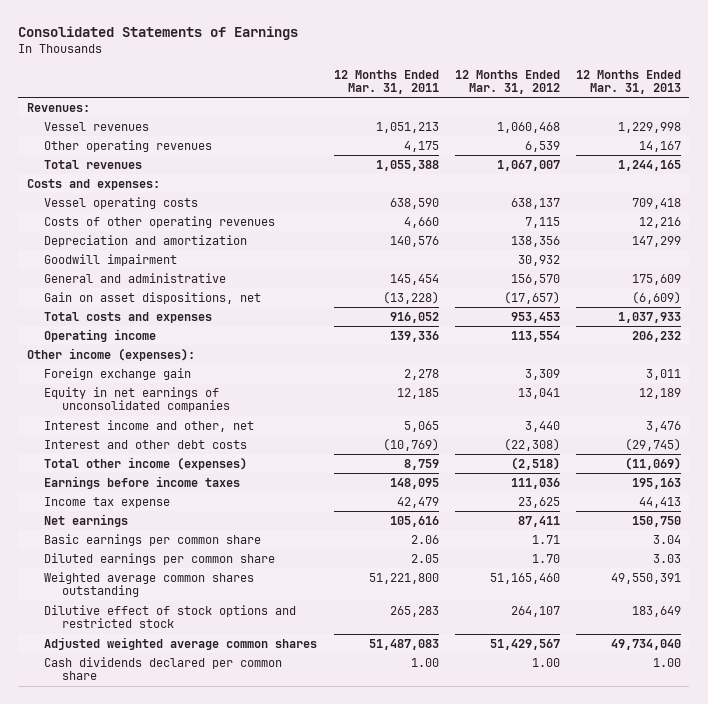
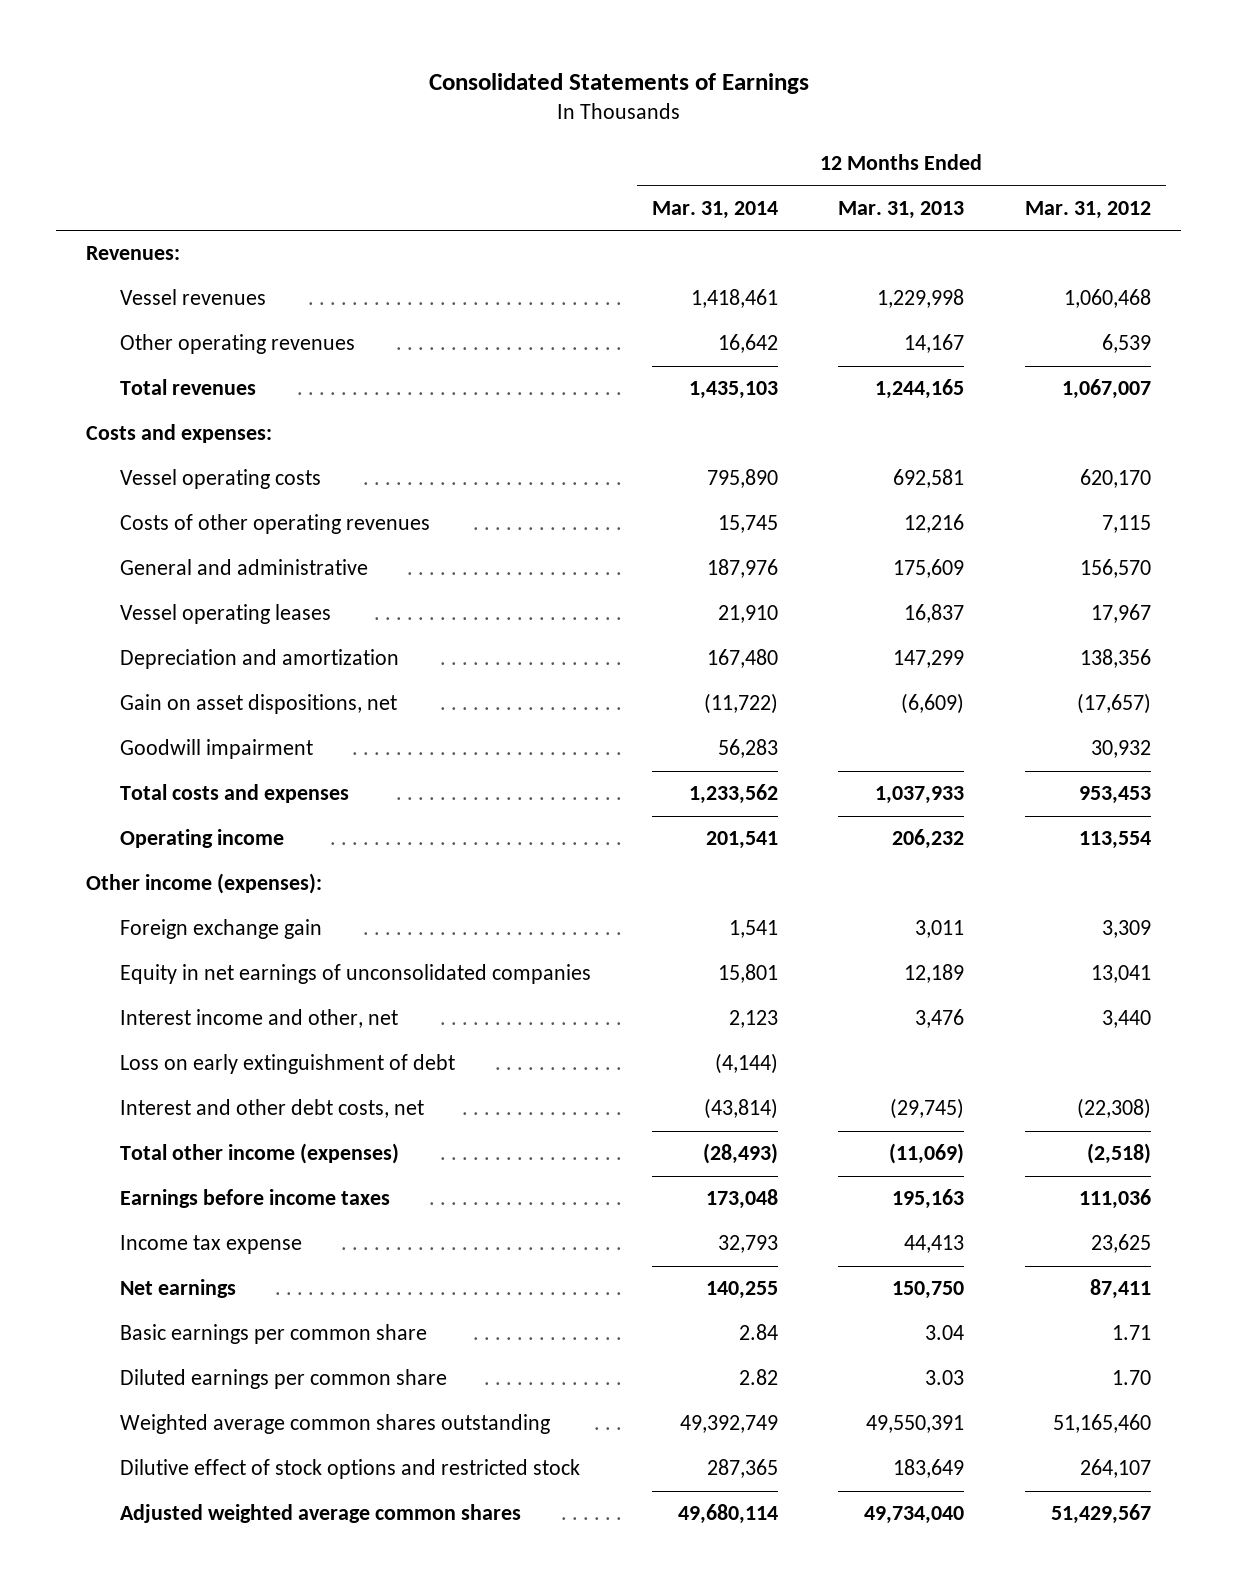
- | 12 Months Ended Mar. 31, 2011 | 12 Months Ended Mar. 31, 2012 | 12 Months Ended Mar. 31, 2013
+ | 12 Months Ended Mar. 31, 2014 | 12 Months Ended Mar. 31, 2013 | 12 Months Ended Mar. 31, 2012
- Vessel operating costs | 638,590 | 638,137 | 709,418
+ Vessel operating costs | 795,890 | 692,581 | 620,170
+ Vessel operating leases | 21,910 | 16,837 | 17,967
moved down: Depreciation and amortization | 167,480 | 147,299 | 138,356
moved down: Goodwill impairment | 56,283 | | 30,932
- Interest and other debt costs | (10,769) | (22,308) | (29,745)
+ Loss on early extinguishment of debt | (4,144) | |
+ Interest and other debt costs, net | (43,814) | (29,745) | (22,308)
- Cash dividends declared per common share | 1.00 | 1.00 | 1.00

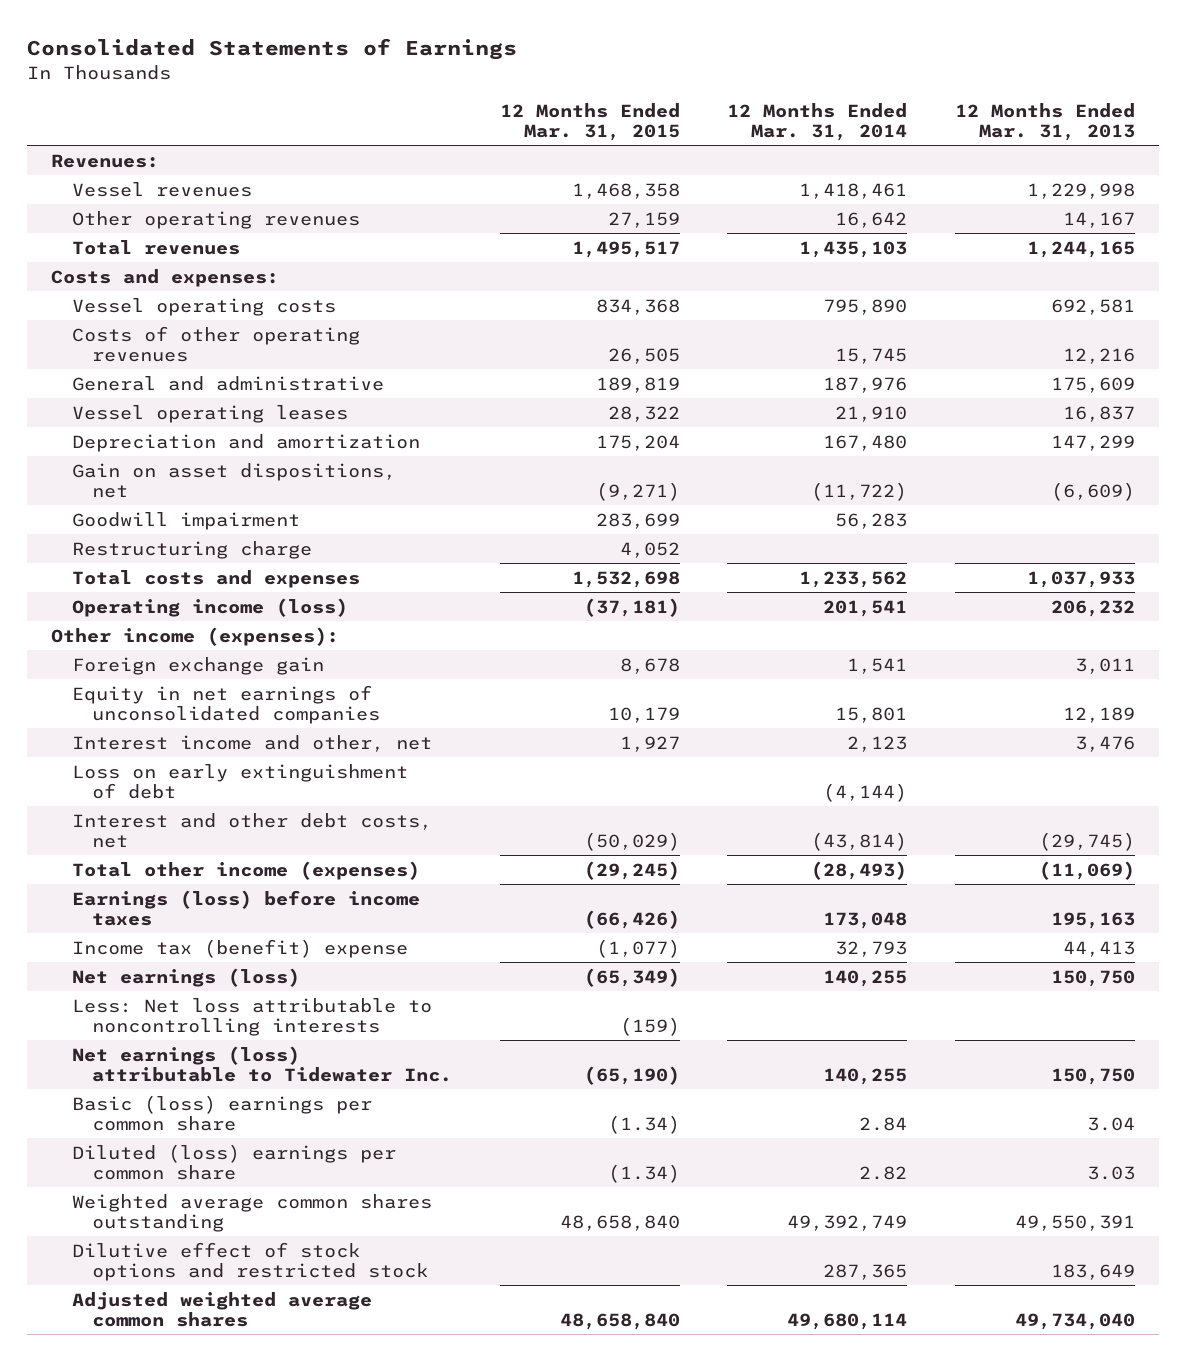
- | 12 Months Ended Mar. 31, 2014 | 12 Months Ended Mar. 31, 2013 | 12 Months Ended Mar. 31, 2012
+ | 12 Months Ended Mar. 31, 2015 | 12 Months Ended Mar. 31, 2014 | 12 Months Ended Mar. 31, 2013
+ Restructuring charge | 4,052 | |
- Operating income | 201,541 | 206,232 | 113,554
+ Operating income (loss) | (37,181) | 201,541 | 206,232
- Earnings before income taxes | 173,048 | 195,163 | 111,036
- Income tax expense | 32,793 | 44,413 | 23,625
- Net earnings | 140,255 | 150,750 | 87,411
- Basic earnings per common share | 2.84 | 3.04 | 1.71
- Diluted earnings per common share | 2.82 | 3.03 | 1.70
+ Earnings (loss) before income taxes | (66,426) | 173,048 | 195,163
+ Income tax (benefit) expense | (1,077) | 32,793 | 44,413
+ Net earnings (loss) | (65,349) | 140,255 | 150,750
+ Less: Net loss attributable to noncontrolling interests | (159) | |
+ Net earnings (loss) attributable to Tidewater Inc. | (65,190) | 140,255 | 150,750
+ Basic (loss) earnings per common share | (1.34) | 2.84 | 3.04
+ Diluted (loss) earnings per common share | (1.34) | 2.82 | 3.03

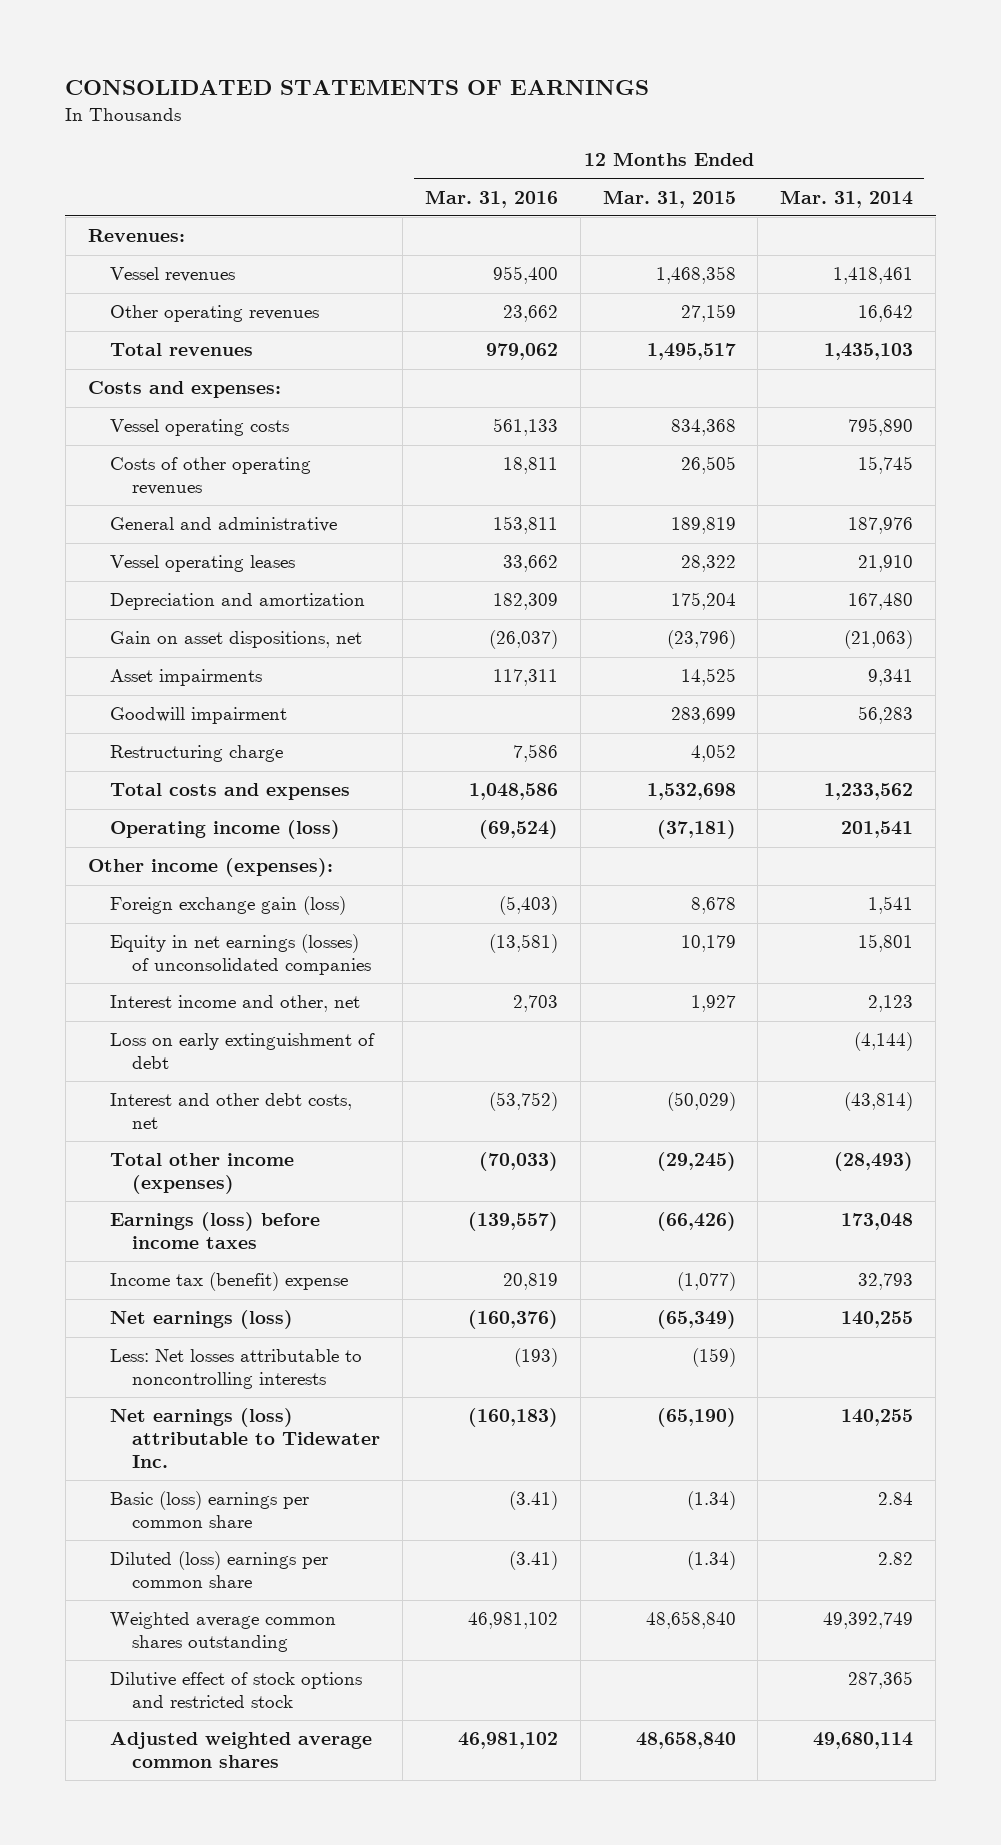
- Consolidated Statements of Earnings
+ CONSOLIDATED STATEMENTS OF EARNINGS
- | 12 Months Ended Mar. 31, 2015 | 12 Months Ended Mar. 31, 2014 | 12 Months Ended Mar. 31, 2013
+ | 12 Months Ended Mar. 31, 2016 | 12 Months Ended Mar. 31, 2015 | 12 Months Ended Mar. 31, 2014
- Gain on asset dispositions, net | (9,271) | (11,722) | (6,609)
+ Gain on asset dispositions, net | (26,037) | (23,796) | (21,063)
+ Asset impairments | 117,311 | 14,525 | 9,341
- Foreign exchange gain | 8,678 | 1,541 | 3,011
- Equity in net earnings of unconsolidated companies | 10,179 | 15,801 | 12,189
+ Foreign exchange gain (loss) | (5,403) | 8,678 | 1,541
+ Equity in net earnings (losses) of unconsolidated companies | (13,581) | 10,179 | 15,801
- Less: Net loss attributable to noncontrolling interests | (159) | |
+ Less: Net losses attributable to noncontrolling interests | (193) | (159) |

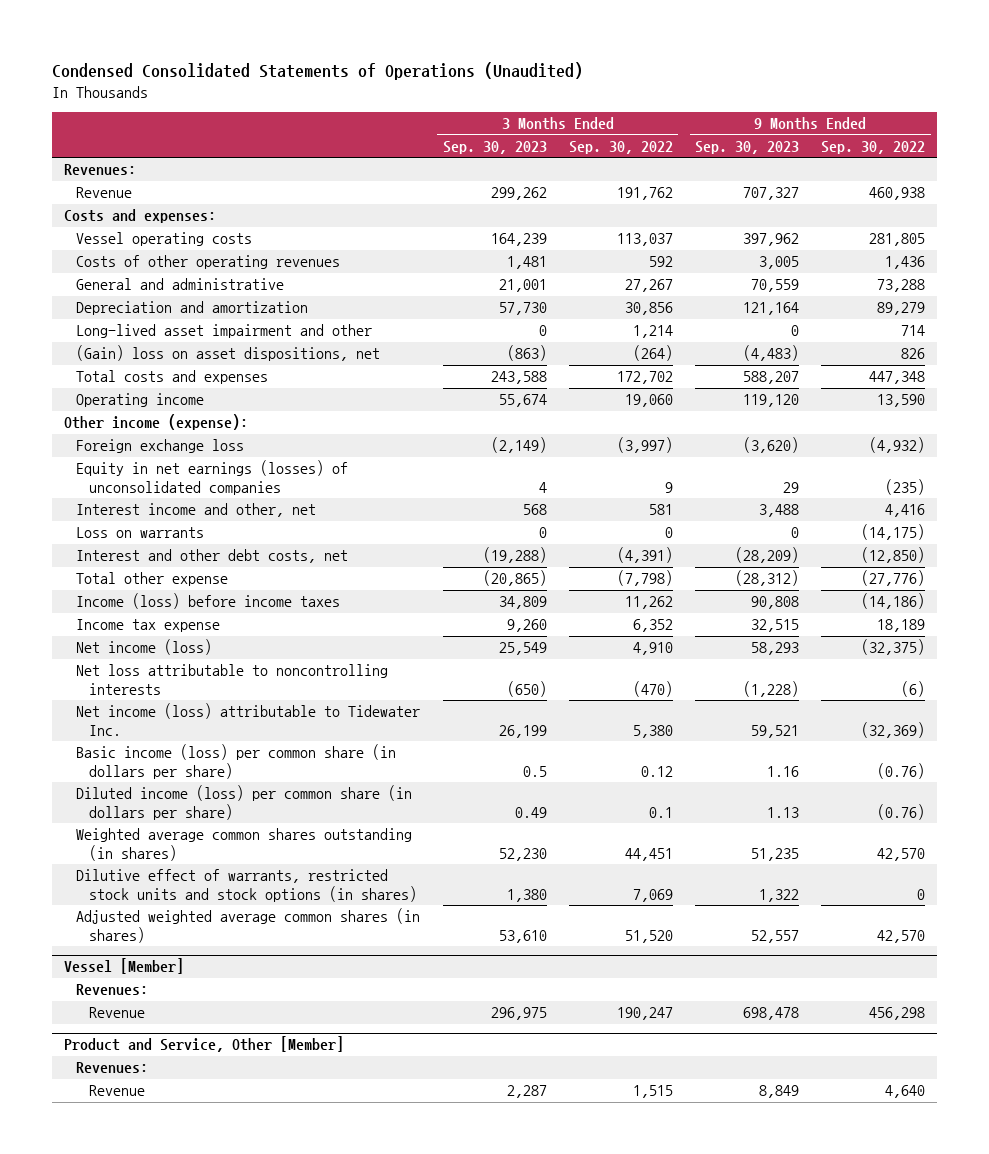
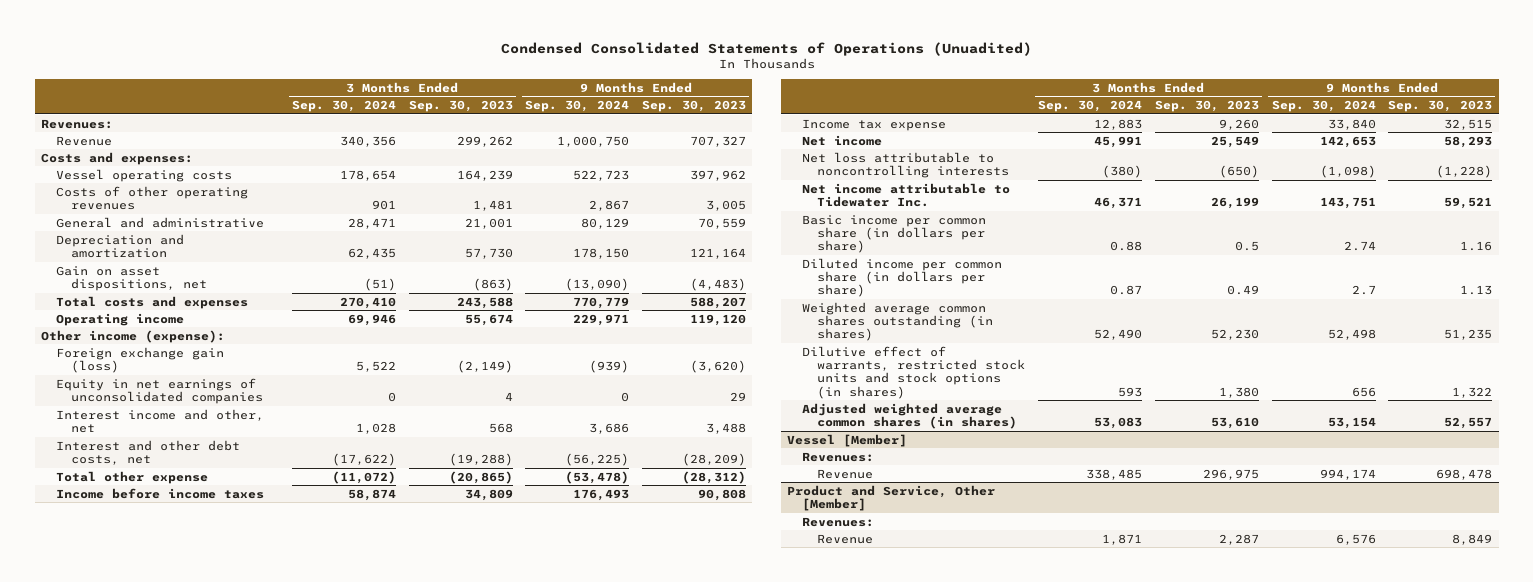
- Condensed Consolidated Statements of Operations (Unaudited)
+ Condensed Consolidated Statements of Operations (Unuadited)
- | 3 Months Ended Sep. 30, 2023 | 3 Months Ended Sep. 30, 2022 | 9 Months Ended Sep. 30, 2023 | 9 Months Ended Sep. 30, 2022
+ | 3 Months Ended Sep. 30, 2024 | 3 Months Ended Sep. 30, 2023 | 9 Months Ended Sep. 30, 2024 | 9 Months Ended Sep. 30, 2023
- Long-lived asset impairment and other | 0 | 1,214 | 0 | 714
- (Gain) loss on asset dispositions, net | (863) | (264) | (4,483) | 826
+ Gain on asset dispositions, net | (51) | (863) | (13,090) | (4,483)
- Foreign exchange loss | (2,149) | (3,997) | (3,620) | (4,932)
- Equity in net earnings (losses) of unconsolidated companies | 4 | 9 | 29 | (235)
+ Foreign exchange gain (loss) | 5,522 | (2,149) | (939) | (3,620)
+ Equity in net earnings of unconsolidated companies | 0 | 4 | 0 | 29
- Loss on warrants | 0 | 0 | 0 | (14,175)
- Income (loss) before income taxes | 34,809 | 11,262 | 90,808 | (14,186)
+ Income before income taxes | 58,874 | 34,809 | 176,493 | 90,808
- Net income (loss) | 25,549 | 4,910 | 58,293 | (32,375)
+ Net income | 45,991 | 25,549 | 142,653 | 58,293
- Net income (loss) attributable to Tidewater Inc. | 26,199 | 5,380 | 59,521 | (32,369)
- Basic income (loss) per common share (in dollars per share) | 0.5 | 0.12 | 1.16 | (0.76)
- Diluted income (loss) per common share (in dollars per share) | 0.49 | 0.1 | 1.13 | (0.76)
+ Net income attributable to Tidewater Inc. | 46,371 | 26,199 | 143,751 | 59,521
+ Basic income per common share (in dollars per share) | 0.88 | 0.5 | 2.74 | 1.16
+ Diluted income per common share (in dollars per share) | 0.87 | 0.49 | 2.7 | 1.13

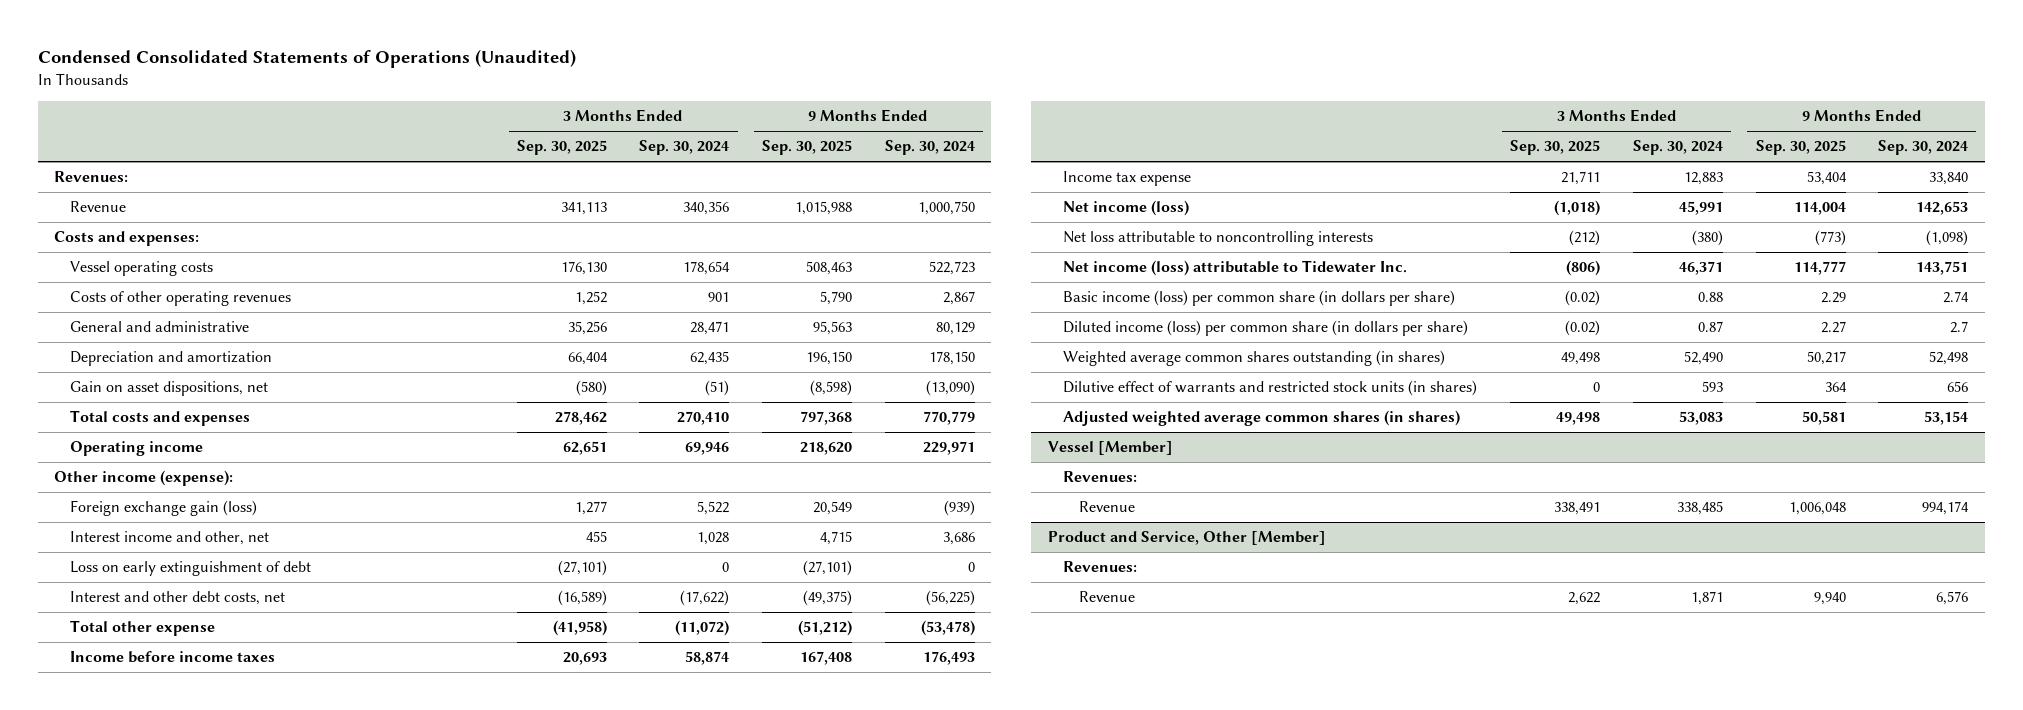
- Condensed Consolidated Statements of Operations (Unuadited)
+ Condensed Consolidated Statements of Operations (Unaudited)
- | 3 Months Ended Sep. 30, 2024 | 3 Months Ended Sep. 30, 2023 | 9 Months Ended Sep. 30, 2024 | 9 Months Ended Sep. 30, 2023
+ | 3 Months Ended Sep. 30, 2025 | 3 Months Ended Sep. 30, 2024 | 9 Months Ended Sep. 30, 2025 | 9 Months Ended Sep. 30, 2024
- Equity in net earnings of unconsolidated companies | 0 | 4 | 0 | 29
+ Loss on early extinguishment of debt | (27,101) | 0 | (27,101) | 0
- Net income | 45,991 | 25,549 | 142,653 | 58,293
+ Net income (loss) | (1,018) | 45,991 | 114,004 | 142,653
- Net income attributable to Tidewater Inc. | 46,371 | 26,199 | 143,751 | 59,521
- Basic income per common share (in dollars per share) | 0.88 | 0.5 | 2.74 | 1.16
- Diluted income per common share (in dollars per share) | 0.87 | 0.49 | 2.7 | 1.13
+ Net income (loss) attributable to Tidewater Inc. | (806) | 46,371 | 114,777 | 143,751
+ Basic income (loss) per common share (in dollars per share) | (0.02) | 0.88 | 2.29 | 2.74
+ Diluted income (loss) per common share (in dollars per share) | (0.02) | 0.87 | 2.27 | 2.7
- Dilutive effect of warrants, restricted stock units and stock options (in shares) | 593 | 1,380 | 656 | 1,322
+ Dilutive effect of warrants and restricted stock units (in shares) | 0 | 593 | 364 | 656

